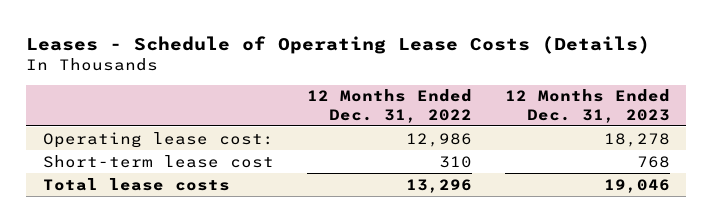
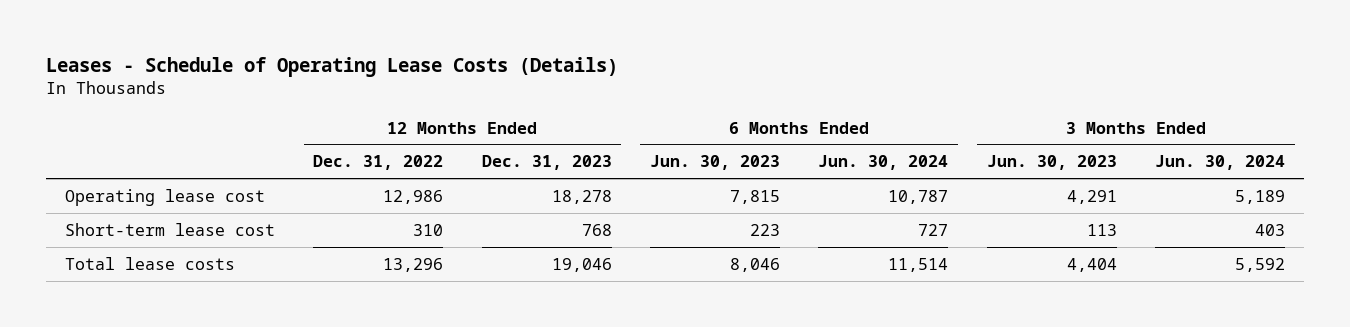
- | 12 Months Ended Dec. 31, 2022 | 12 Months Ended Dec. 31, 2023
+ | 12 Months Ended Dec. 31, 2022 | 12 Months Ended Dec. 31, 2023 | 6 Months Ended Jun. 30, 2023 | 6 Months Ended Jun. 30, 2024 | 3 Months Ended Jun. 30, 2023 | 3 Months Ended Jun. 30, 2024
- Operating lease cost: | 12,986 | 18,278
+ Operating lease cost | 12,986 | 18,278 | 7,815 | 10,787 | 4,291 | 5,189

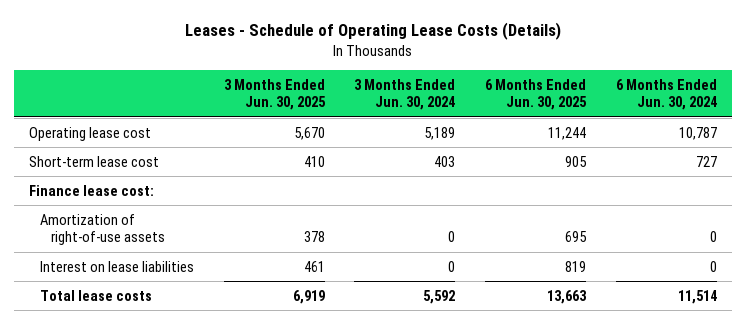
- | 12 Months Ended Dec. 31, 2022 | 12 Months Ended Dec. 31, 2023 | 6 Months Ended Jun. 30, 2023 | 6 Months Ended Jun. 30, 2024 | 3 Months Ended Jun. 30, 2023 | 3 Months Ended Jun. 30, 2024
+ | 3 Months Ended Jun. 30, 2025 | 3 Months Ended Jun. 30, 2024 | 6 Months Ended Jun. 30, 2025 | 6 Months Ended Jun. 30, 2024
+ Finance lease cost:
+ Amortization of right-of-use assets | 378 | 0 | 695 | 0
+ Interest on lease liabilities | 461 | 0 | 819 | 0

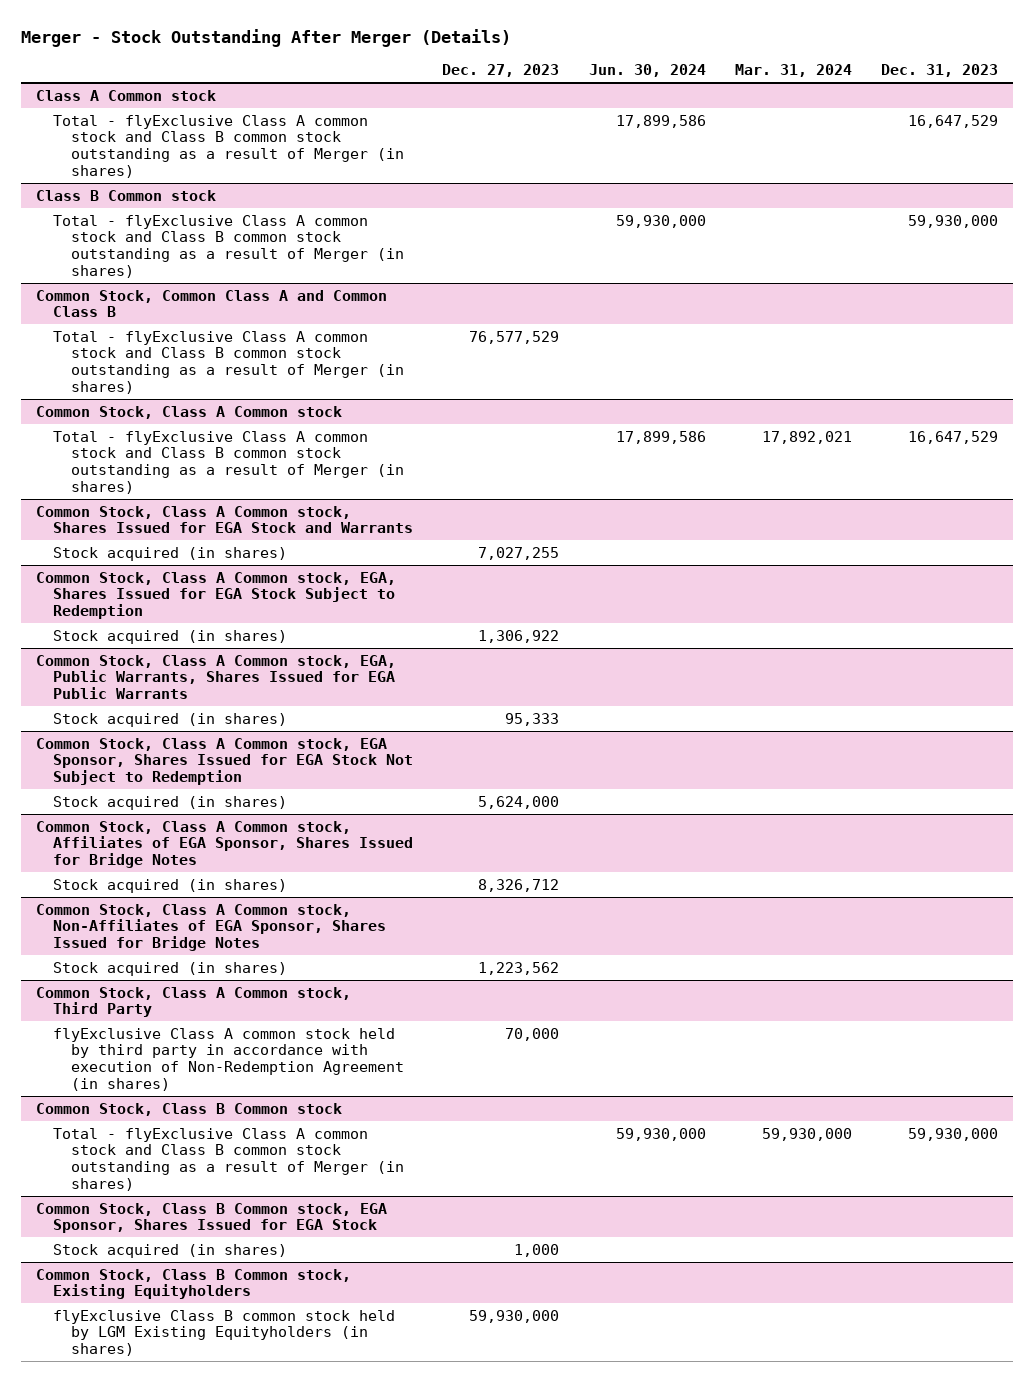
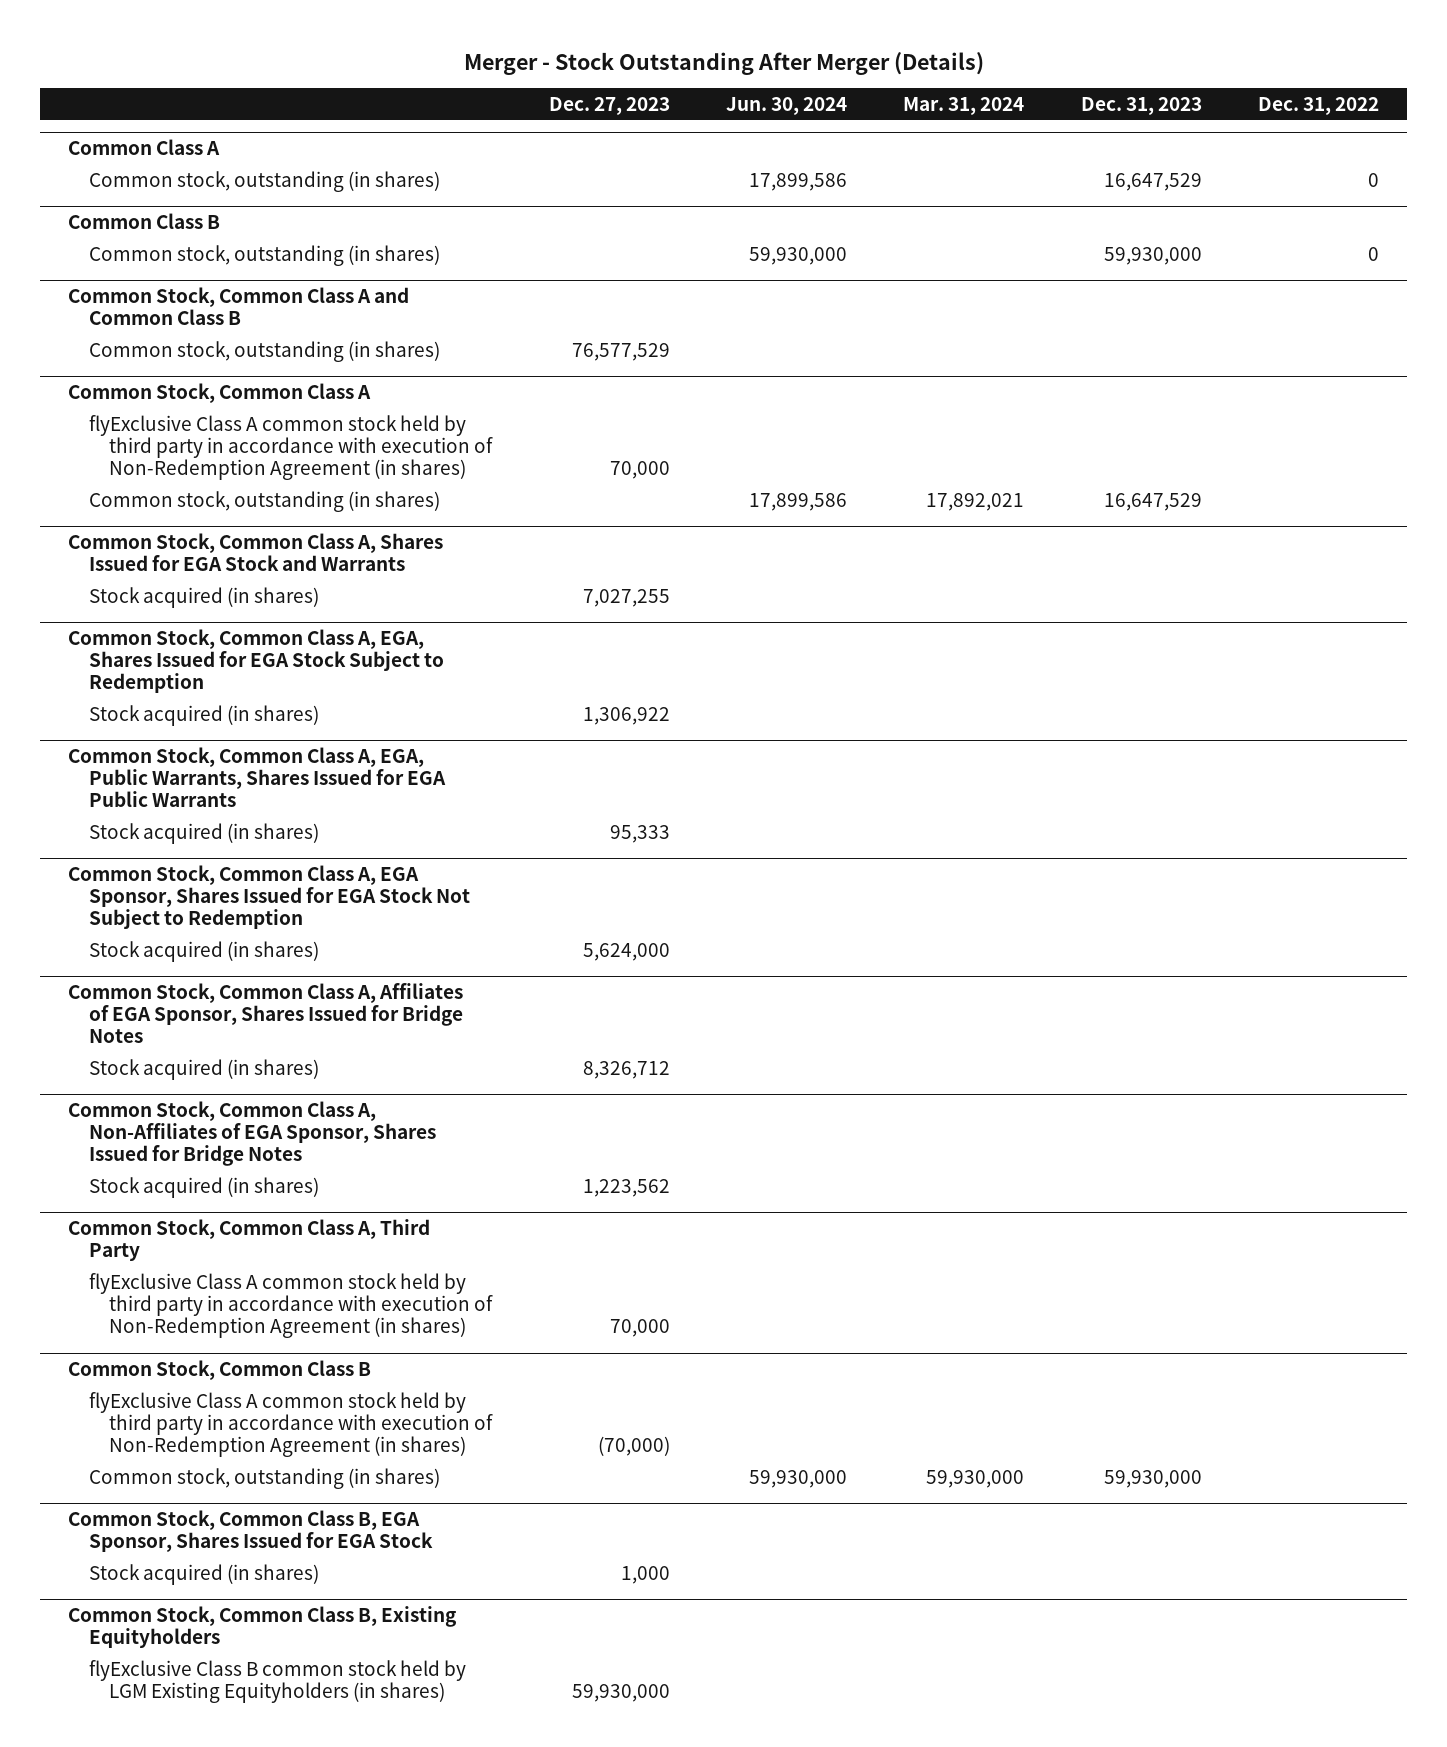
- | Dec. 27, 2023 | Jun. 30, 2024 | Mar. 31, 2024 | Dec. 31, 2023
+ | Dec. 27, 2023 | Jun. 30, 2024 | Mar. 31, 2024 | Dec. 31, 2023 | Dec. 31, 2022
- Class A Common stock
- Total - flyExclusive Class A common stock and Class B common stock outstanding as a result of Merger (in shares) | | 17,899,586 | | 16,647,529
- Class B Common stock
- Total - flyExclusive Class A common stock and Class B common stock outstanding as a result of Merger (in shares) | | 59,930,000 | | 59,930,000
+ Common Class A
+ Common stock, outstanding (in shares) | | 17,899,586 | | 16,647,529 | 0
+ Common Class B
+ Common stock, outstanding (in shares) | | 59,930,000 | | 59,930,000 | 0
@ Common Stock, Common Class A and Common Class B
- Total - flyExclusive Class A common stock and Class B common stock outstanding as a result of Merger (in shares) | 76,577,529 | | |
- Common Stock, Class A Common stock
- Total - flyExclusive Class A common stock and Class B common stock outstanding as a result of Merger (in shares) | | 17,899,586 | 17,892,021 | 16,647,529
- Common Stock, Class A Common stock, Shares Issued for EGA Stock and Warrants
@ Common Stock, Common Class A and Common Class B
+ Common stock, outstanding (in shares) | 76,577,529 | | | |
+ Common Stock, Common Class A
+ flyExclusive Class A common stock held by third party in accordance with execution of Non-Redemption Agreement (in shares) | 70,000 | | | |
+ Common stock, outstanding (in shares) | | 17,899,586 | 17,892,021 | 16,647,529 |
+ Common Stock, Common Class A, Shares Issued for EGA Stock and Warrants
- Common Stock, Class A Common stock, EGA, Shares Issued for EGA Stock Subject to Redemption
+ Common Stock, Common Class A, EGA, Shares Issued for EGA Stock Subject to Redemption
- Common Stock, Class A Common stock, EGA, Public Warrants, Shares Issued for EGA Public Warrants
+ Common Stock, Common Class A, EGA, Public Warrants, Shares Issued for EGA Public Warrants
- Common Stock, Class A Common stock, EGA Sponsor, Shares Issued for EGA Stock Not Subject to Redemption
+ Common Stock, Common Class A, EGA Sponsor, Shares Issued for EGA Stock Not Subject to Redemption
- Common Stock, Class A Common stock, Affiliates of EGA Sponsor, Shares Issued for Bridge Notes
+ Common Stock, Common Class A, Affiliates of EGA Sponsor, Shares Issued for Bridge Notes
- Common Stock, Class A Common stock, Non-Affiliates of EGA Sponsor, Shares Issued for Bridge Notes
+ Common Stock, Common Class A, Non-Affiliates of EGA Sponsor, Shares Issued for Bridge Notes
- Common Stock, Class A Common stock, Third Party
+ Common Stock, Common Class A, Third Party
- Common Stock, Class B Common stock
- Total - flyExclusive Class A common stock and Class B common stock outstanding as a result of Merger (in shares) | | 59,930,000 | 59,930,000 | 59,930,000
- Common Stock, Class B Common stock, EGA Sponsor, Shares Issued for EGA Stock
+ Common Stock, Common Class B
+ flyExclusive Class A common stock held by third party in accordance with execution of Non-Redemption Agreement (in shares) | (70,000) | | | |
+ Common stock, outstanding (in shares) | | 59,930,000 | 59,930,000 | 59,930,000 |
+ Common Stock, Common Class B, EGA Sponsor, Shares Issued for EGA Stock
- Common Stock, Class B Common stock, Existing Equityholders
+ Common Stock, Common Class B, Existing Equityholders

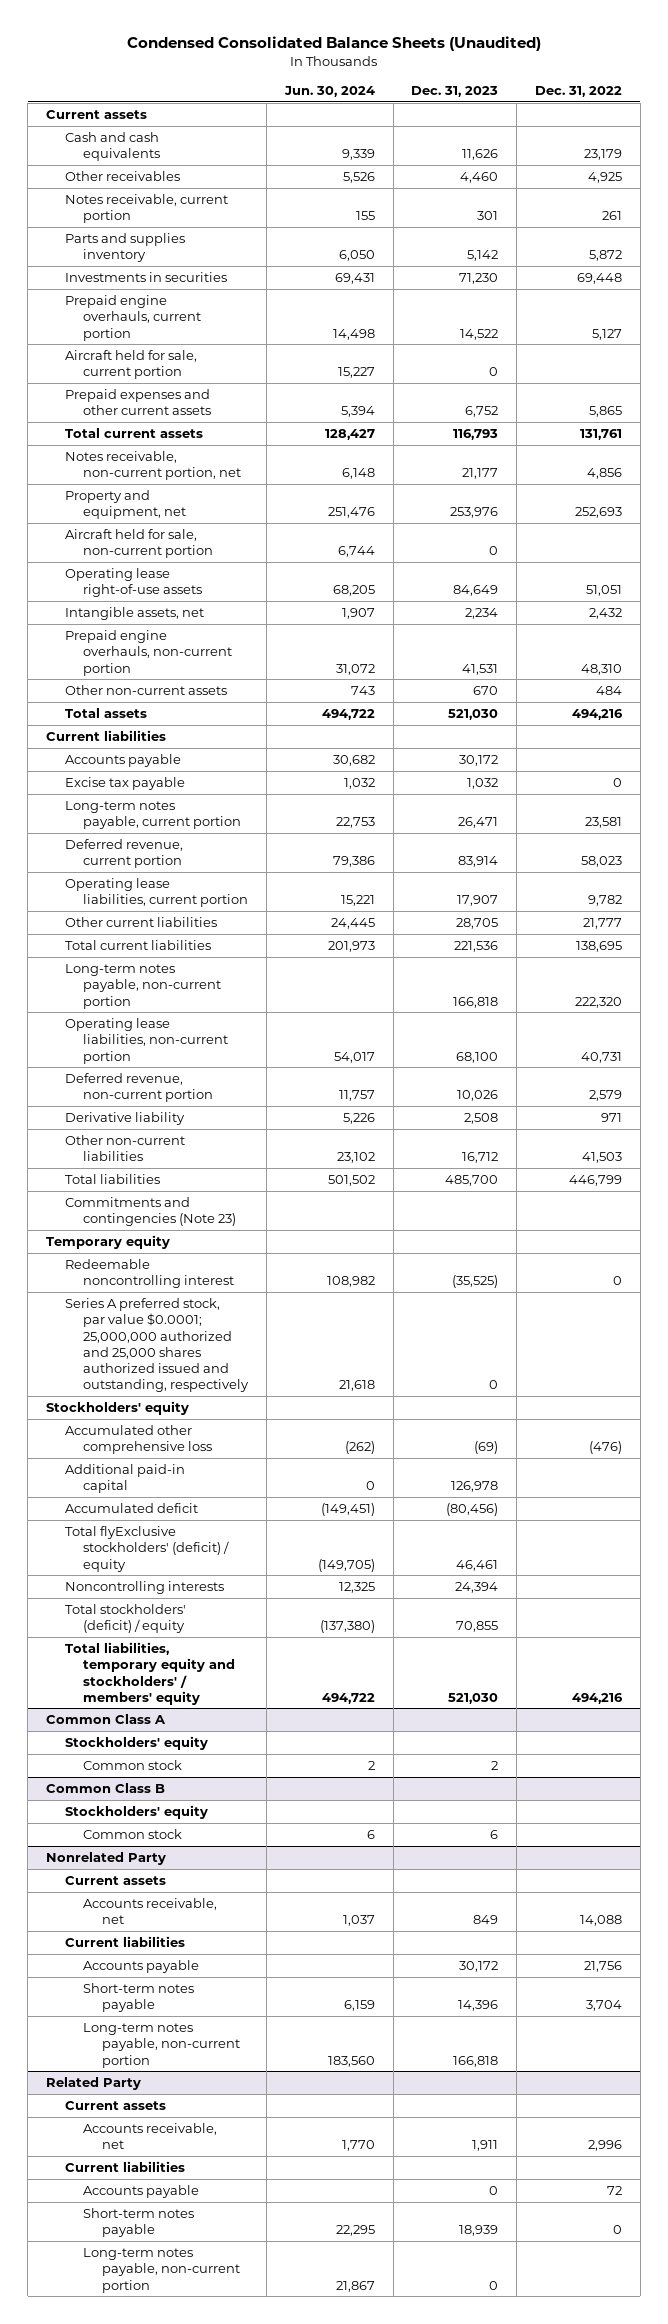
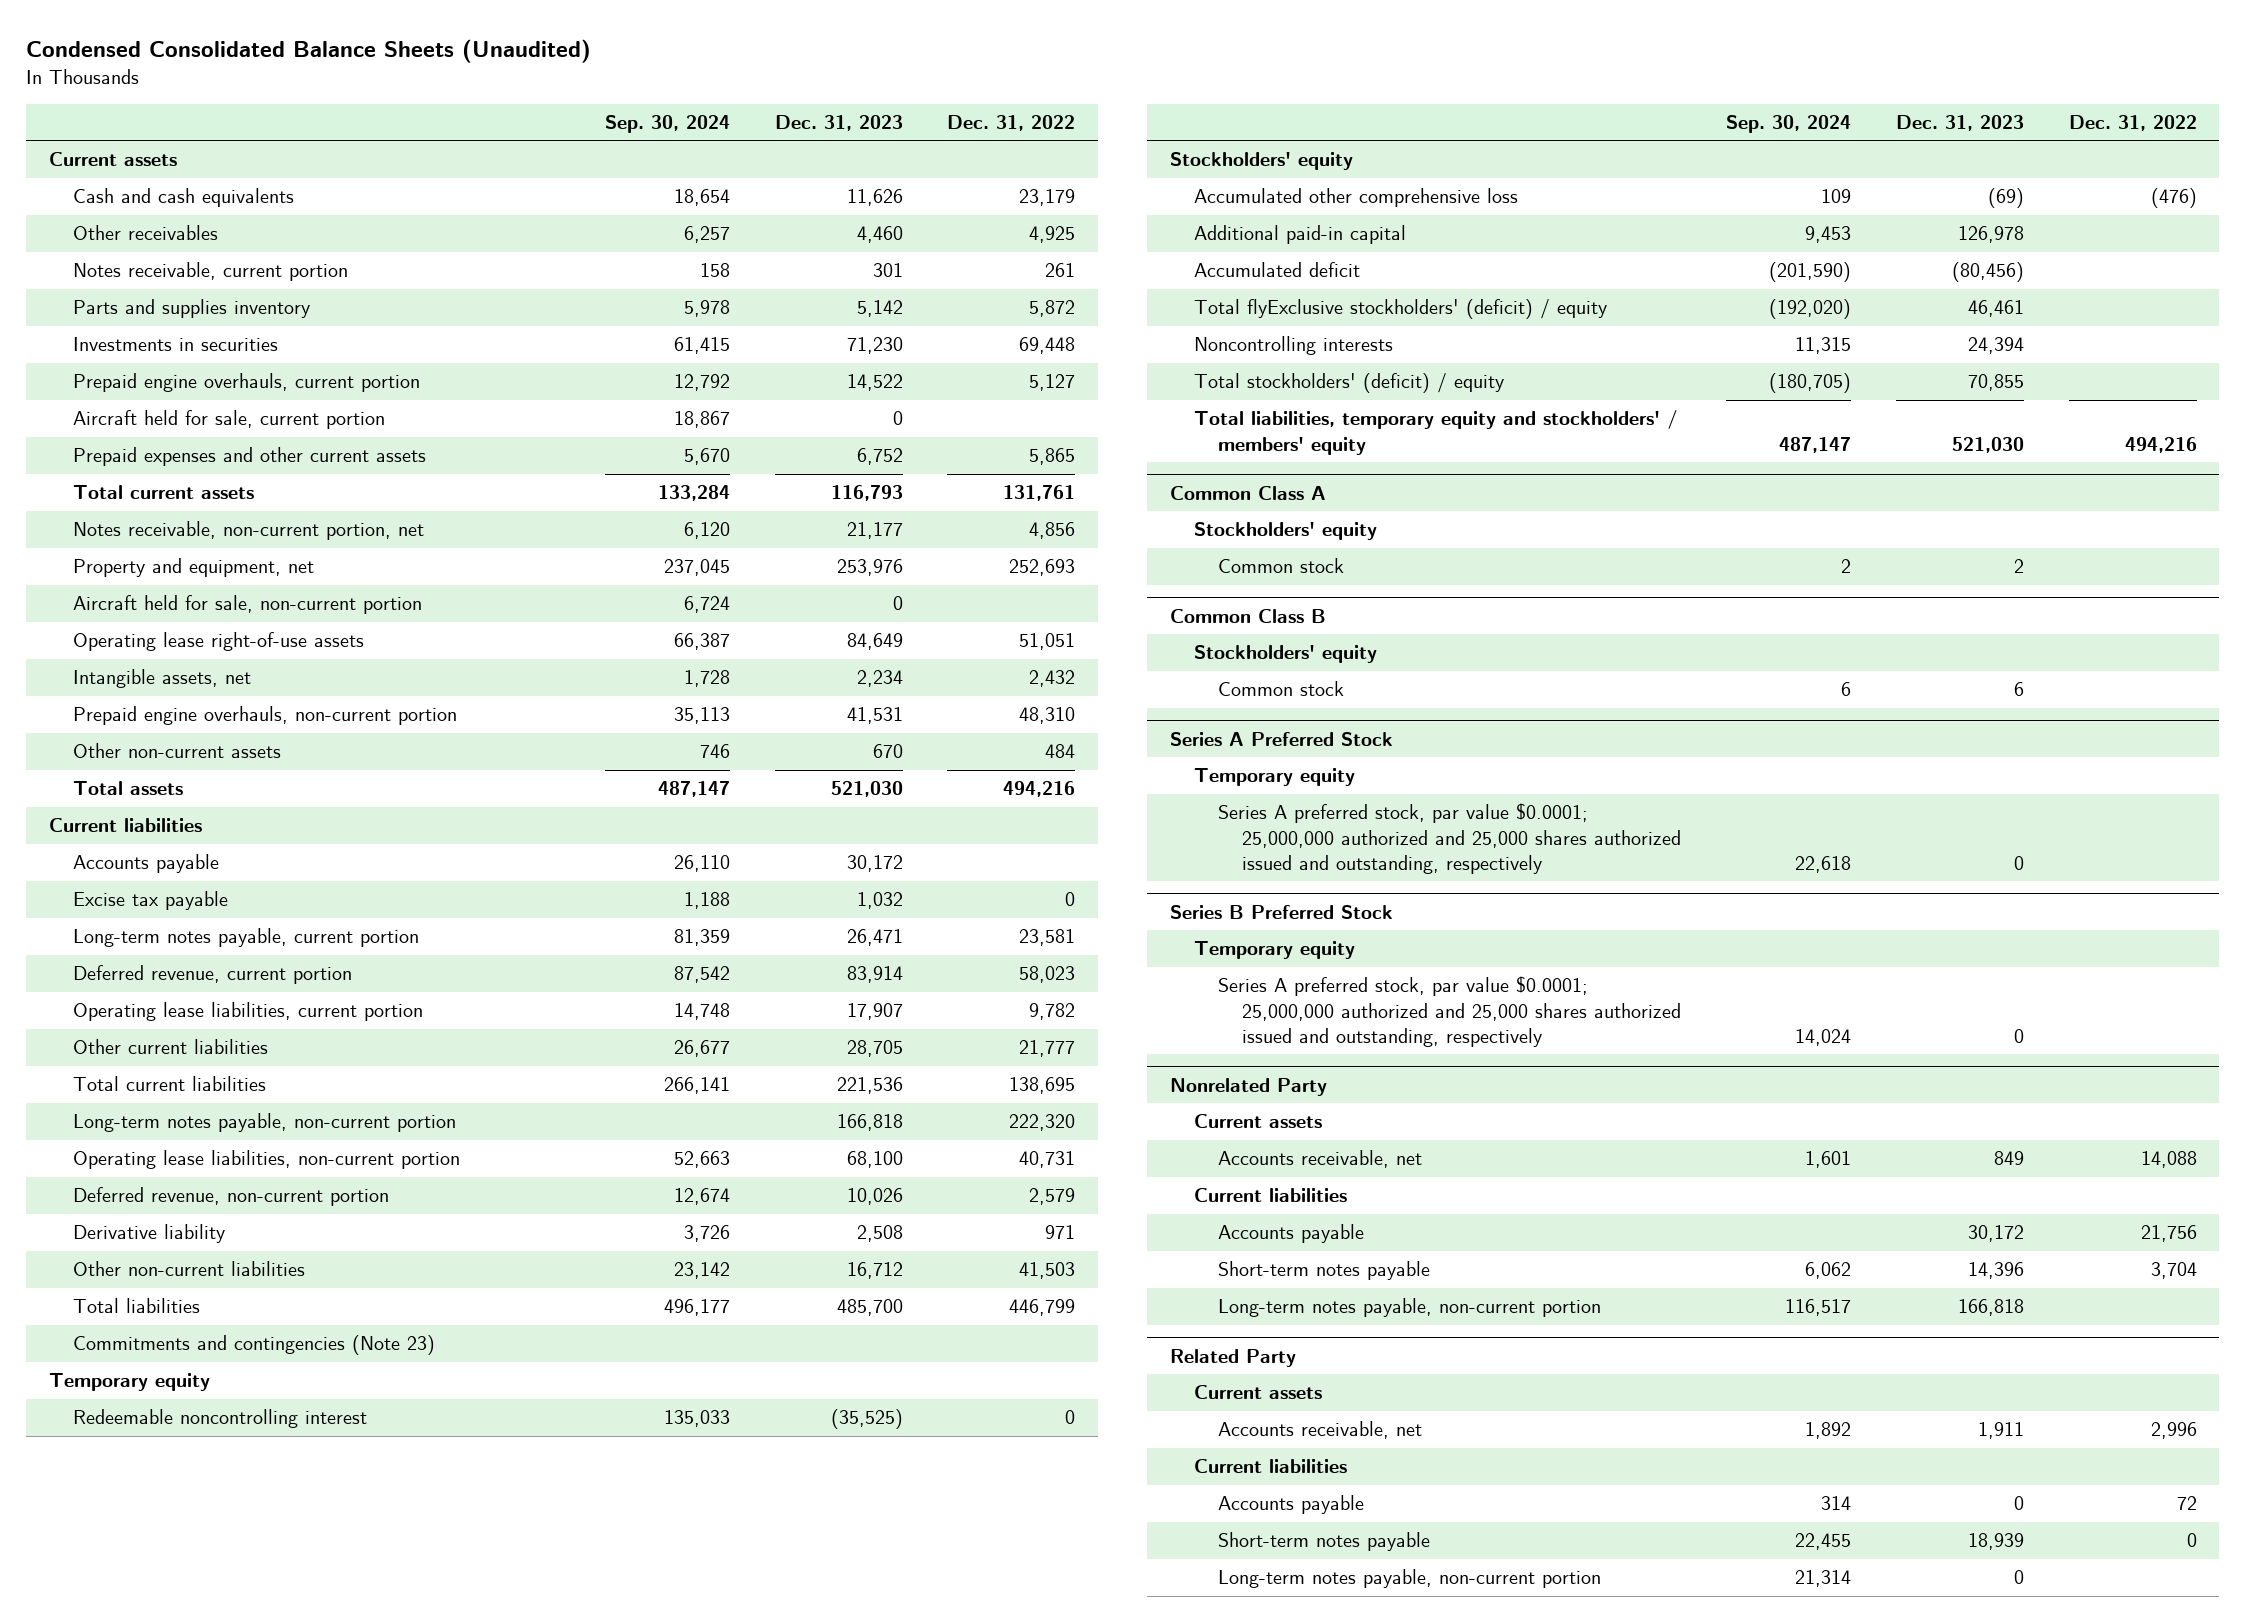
- | Jun. 30, 2024 | Dec. 31, 2023 | Dec. 31, 2022
+ | Sep. 30, 2024 | Dec. 31, 2023 | Dec. 31, 2022
- Series A preferred stock, par value $0.0001; 25,000,000 authorized and 25,000 shares authorized issued and outstanding, respectively | 21,618 | 0 |
+ Series A Preferred Stock
+ Temporary equity
+ Series A preferred stock, par value $0.0001; 25,000,000 authorized and 25,000 shares authorized issued and outstanding, respectively | 22,618 | 0 |
+ Series B Preferred Stock
+ Temporary equity
+ Series A preferred stock, par value $0.0001; 25,000,000 authorized and 25,000 shares authorized issued and outstanding, respectively | 14,024 | 0 |

